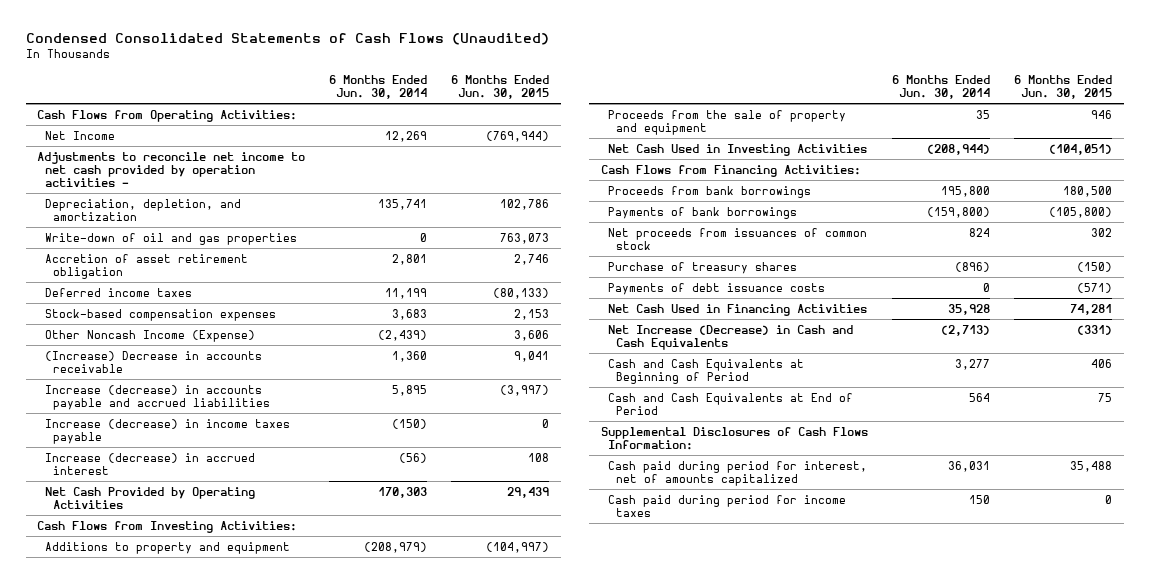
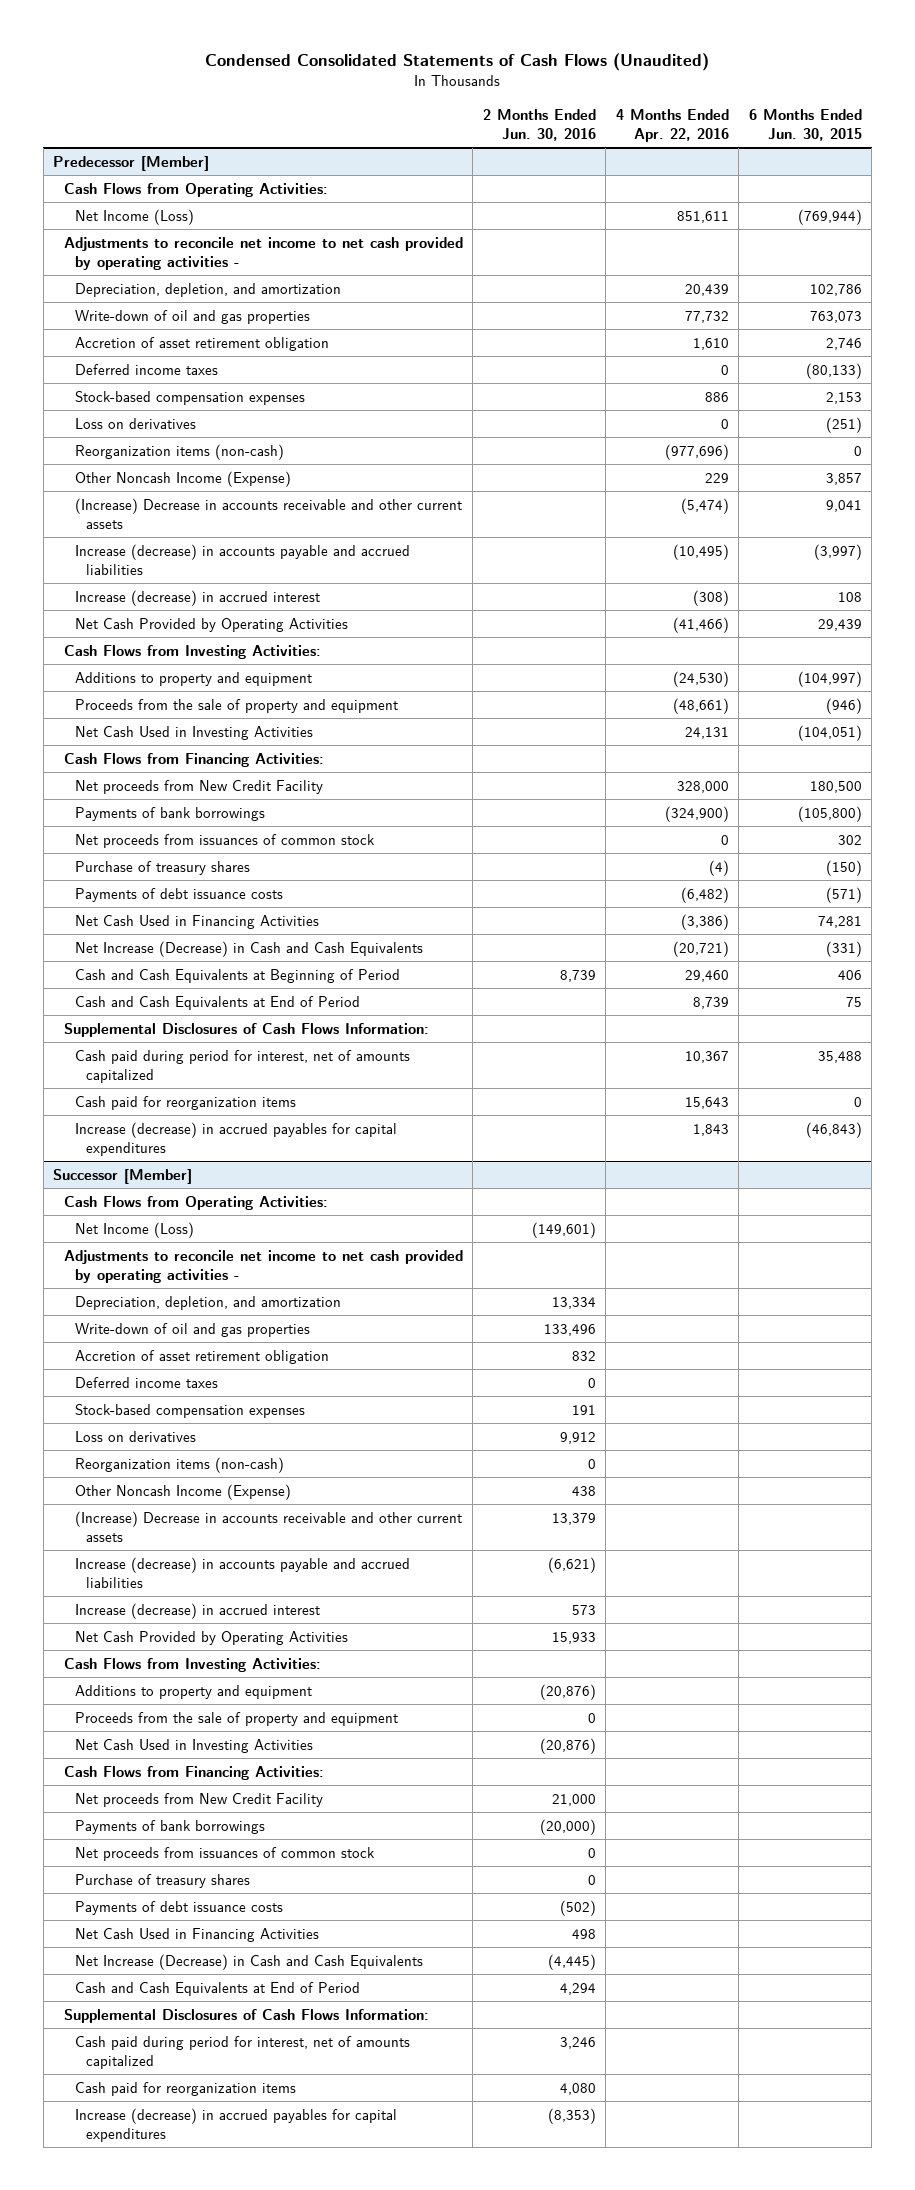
- | 6 Months Ended Jun. 30, 2014 | 6 Months Ended Jun. 30, 2015
+ | 2 Months Ended Jun. 30, 2016 | 4 Months Ended Apr. 22, 2016 | 6 Months Ended Jun. 30, 2015
+ Predecessor [Member]
- Net Income | 12,269 | (769,944)
- Adjustments to reconcile net income to net cash provided by operation activities -
+ Net Income (Loss) | | 851,611 | (769,944)
+ Adjustments to reconcile net income to net cash provided by operating activities -
- Other Noncash Income (Expense) | (2,439) | 3,606
- (Increase) Decrease in accounts receivable | 1,360 | 9,041
+ Loss on derivatives | | 0 | (251)
+ Reorganization items (non-cash) | | (977,696) | 0
+ Other Noncash Income (Expense) | | 229 | 3,857
+ (Increase) Decrease in accounts receivable and other current assets | | (5,474) | 9,041
- Increase (decrease) in income taxes payable | (150) | 0
- Proceeds from the sale of property and equipment | 35 | 946
+ Proceeds from the sale of property and equipment | | (48,661) | (946)
- Proceeds from bank borrowings | 195,800 | 180,500
+ Net proceeds from New Credit Facility | | 328,000 | 180,500
- Cash paid during period for income taxes | 150 | 0
+ Cash paid for reorganization items | | 15,643 | 0
+ Increase (decrease) in accrued payables for capital expenditures | | 1,843 | (46,843)
+ Successor [Member]
+ Cash Flows from Operating Activities:
+ Net Income (Loss) | (149,601) | |
+ Adjustments to reconcile net income to net cash provided by operating activities -
+ Depreciation, depletion, and amortization | 13,334 | |
+ Write-down of oil and gas properties | 133,496 | |
+ Accretion of asset retirement obligation | 832 | |
+ Deferred income taxes | 0 | |
+ Stock-based compensation expenses | 191 | |
+ Loss on derivatives | 9,912 | |
+ Reorganization items (non-cash) | 0 | |
+ Other Noncash Income (Expense) | 438 | |
+ (Increase) Decrease in accounts receivable and other current assets | 13,379 | |
+ Increase (decrease) in accounts payable and accrued liabilities | (6,621) | |
+ Increase (decrease) in accrued interest | 573 | |
+ Net Cash Provided by Operating Activities | 15,933 | |
+ Cash Flows from Investing Activities:
+ Additions to property and equipment | (20,876) | |
+ Proceeds from the sale of property and equipment | 0 | |
+ Net Cash Used in Investing Activities | (20,876) | |
+ Cash Flows from Financing Activities:
+ Net proceeds from New Credit Facility | 21,000 | |
+ Payments of bank borrowings | (20,000) | |
+ Net proceeds from issuances of common stock | 0 | |
+ Purchase of treasury shares | 0 | |
+ Payments of debt issuance costs | (502) | |
+ Net Cash Used in Financing Activities | 498 | |
+ Net Increase (Decrease) in Cash and Cash Equivalents | (4,445) | |
+ Cash and Cash Equivalents at End of Period | 4,294 | |
+ Supplemental Disclosures of Cash Flows Information:
+ Cash paid during period for interest, net of amounts capitalized | 3,246 | |
+ Cash paid for reorganization items | 4,080 | |
+ Increase (decrease) in accrued payables for capital expenditures | (8,353) | |

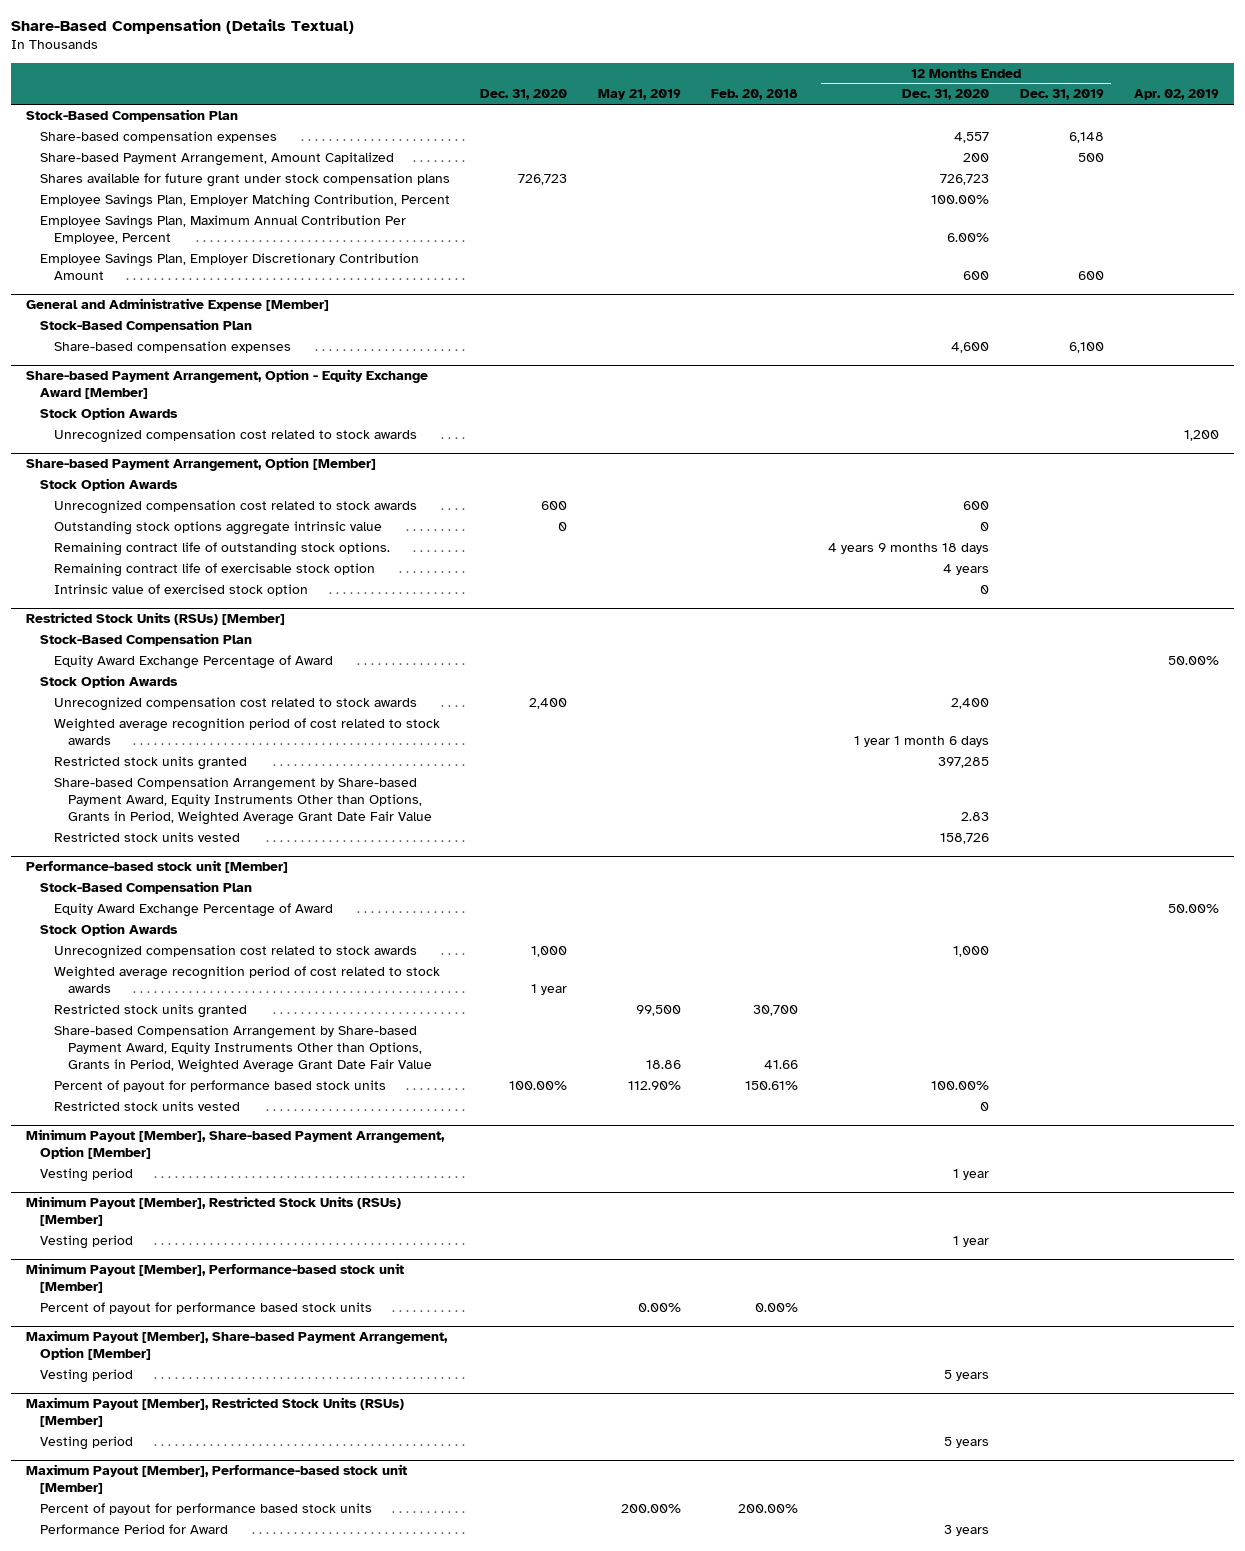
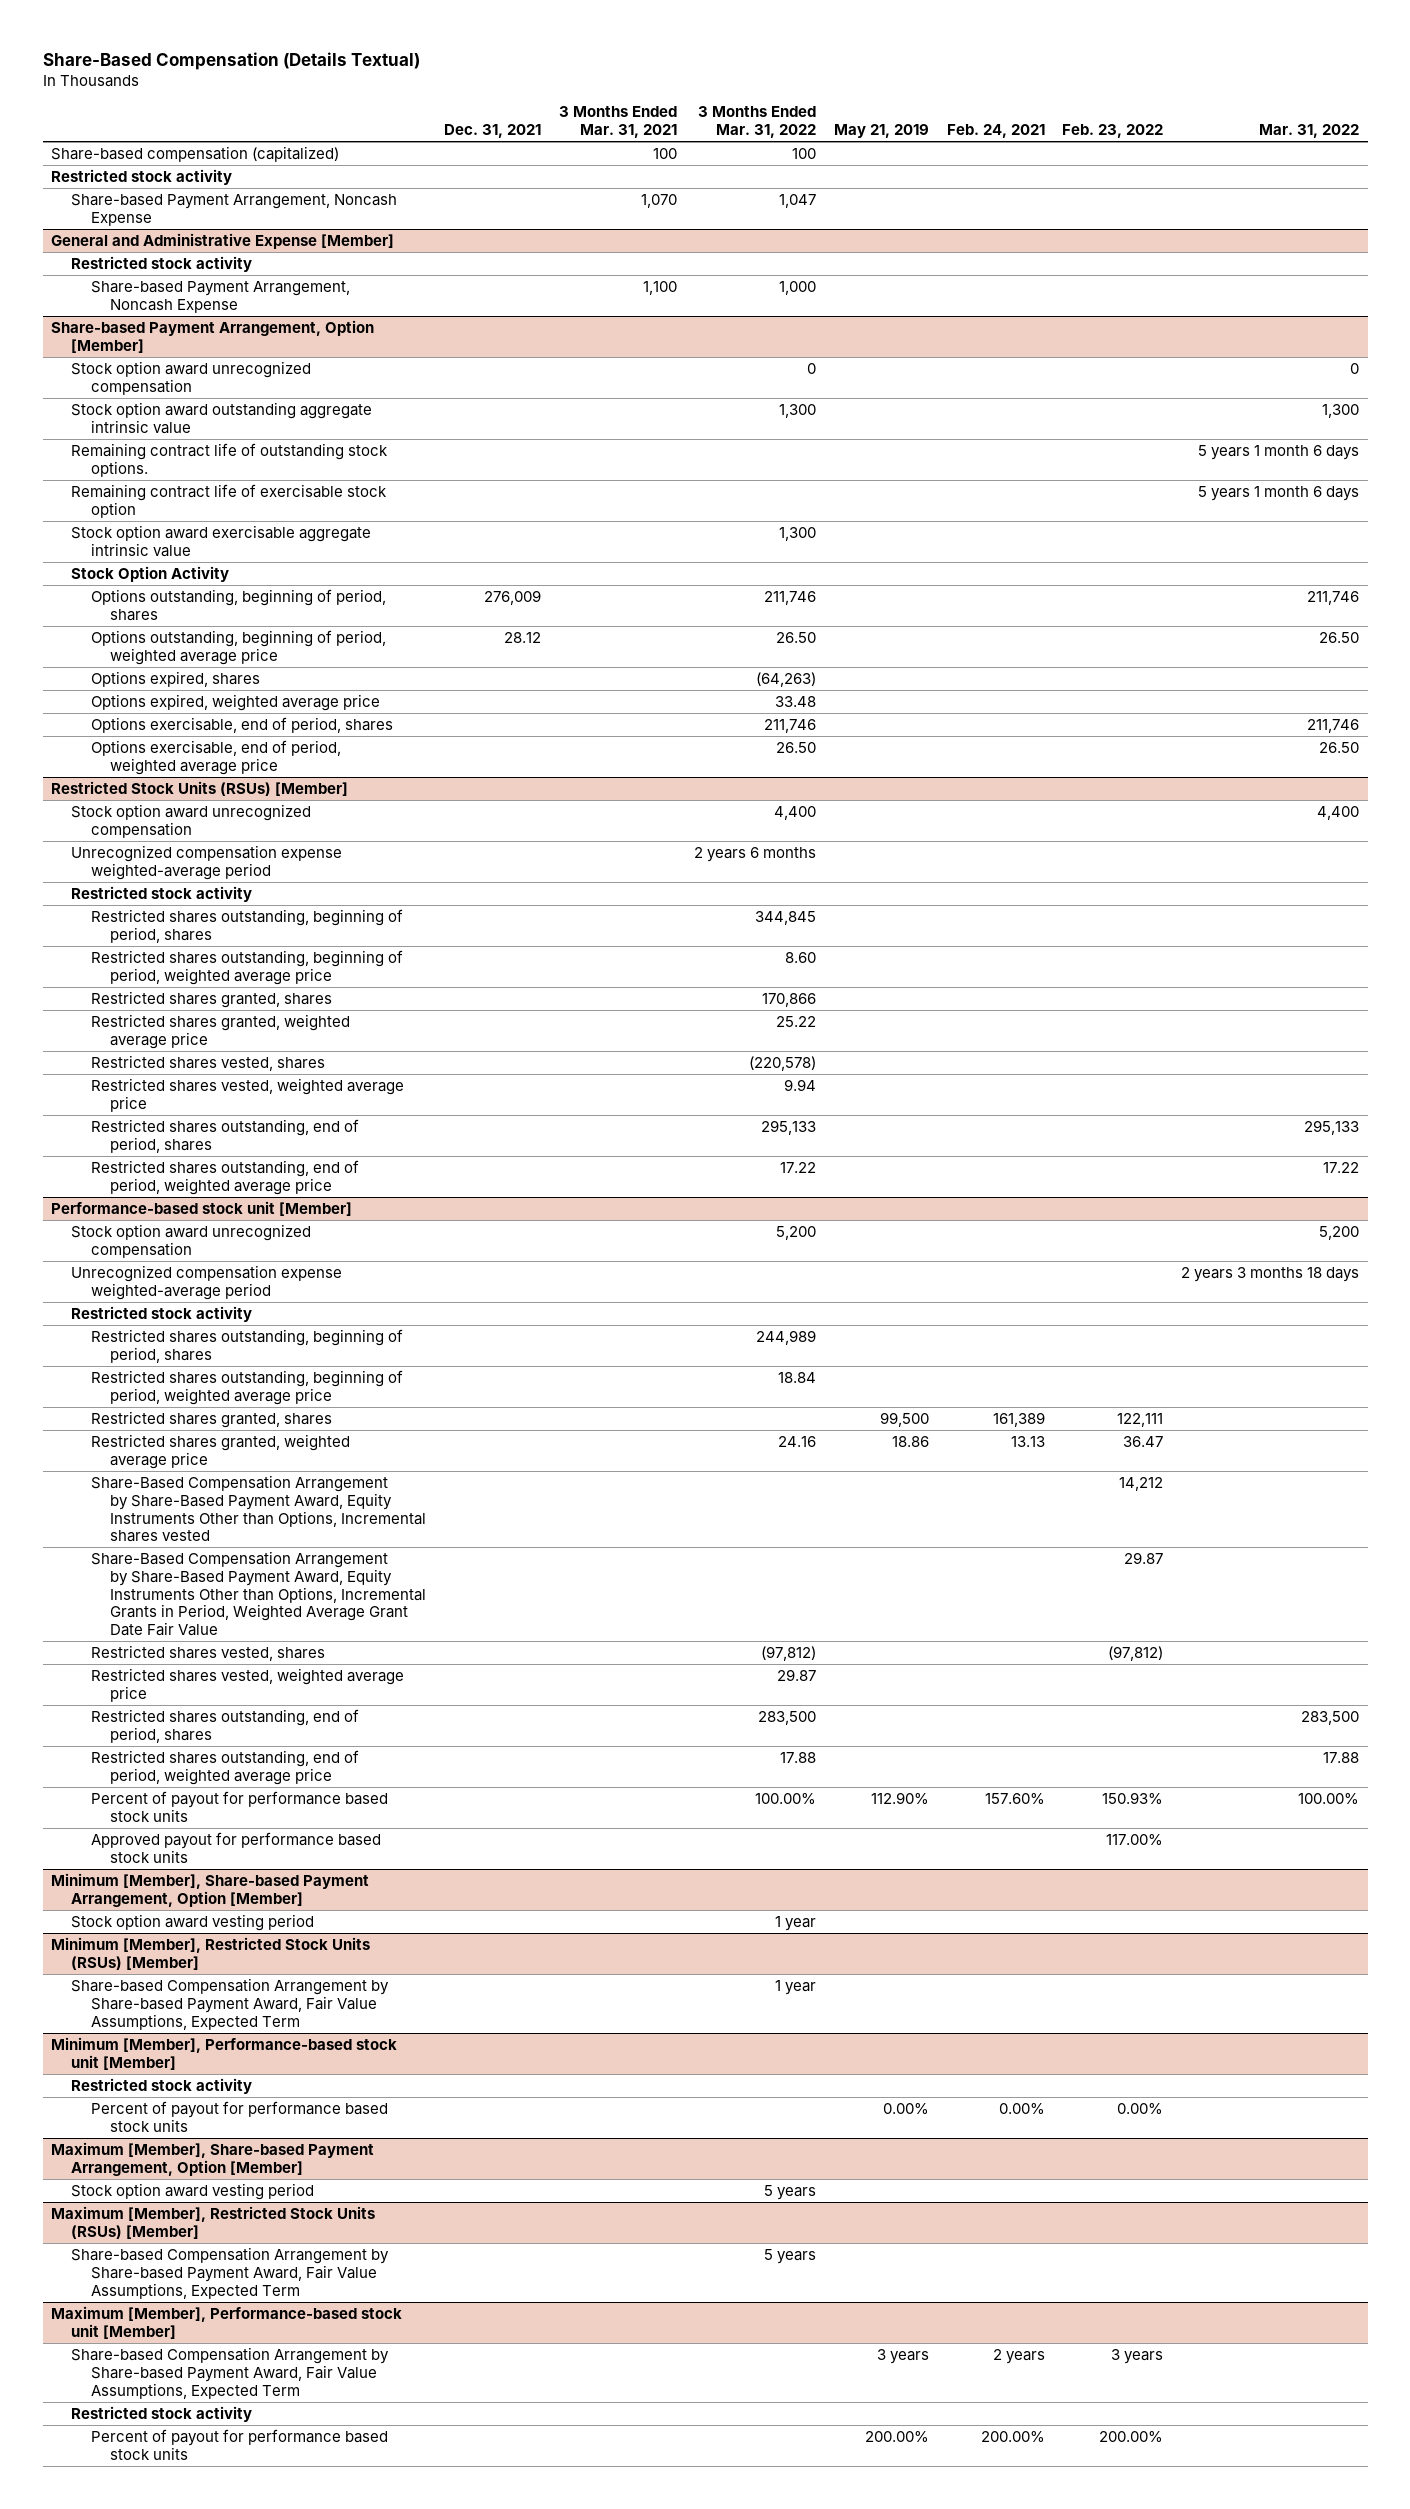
- | Dec. 31, 2020 | May 21, 2019 | Feb. 20, 2018 | 12 Months Ended Dec. 31, 2020 | 12 Months Ended Dec. 31, 2019 | Apr. 02, 2019
+ | Dec. 31, 2021 | 3 Months Ended Mar. 31, 2021 | 3 Months Ended Mar. 31, 2022 | May 21, 2019 | Feb. 24, 2021 | Feb. 23, 2022 | Mar. 31, 2022
- Stock-Based Compensation Plan
- Share-based compensation expenses | | | | 4,557 | 6,148 |
- Share-based Payment Arrangement, Amount Capitalized | | | | 200 | 500 |
- Shares available for future grant under stock compensation plans | 726,723 | | | 726,723 | |
- Employee Savings Plan, Employer Matching Contribution, Percent | | | | 100.00% | |
- Employee Savings Plan, Maximum Annual Contribution Per Employee, Percent | | | | 6.00% | |
- Employee Savings Plan, Employer Discretionary Contribution Amount | | | | 600 | 600 |
+ Share-based compensation (capitalized) | | 100 | 100 | | | |
+ Restricted stock activity
+ Share-based Payment Arrangement, Noncash Expense | | 1,070 | 1,047 | | | |
@ General and Administrative Expense [Member]
- Stock-Based Compensation Plan
- Share-based compensation expenses | | | | 4,600 | 6,100 |
- Share-based Payment Arrangement, Option - Equity Exchange Award [Member]
- Stock Option Awards
- Unrecognized compensation cost related to stock awards | | | | | | 1,200
@ General and Administrative Expense [Member]
+ Restricted stock activity
+ Share-based Payment Arrangement, Noncash Expense | | 1,100 | 1,000 | | | |
@ Share-based Payment Arrangement, Option [Member]
- Stock Option Awards
- Unrecognized compensation cost related to stock awards | 600 | | | 600 | |
- Outstanding stock options aggregate intrinsic value | 0 | | | 0 | |
+ Stock option award unrecognized compensation | | | 0 | | | | 0
+ Stock option award outstanding aggregate intrinsic value | | | 1,300 | | | | 1,300
- Intrinsic value of exercised stock option | | | | 0 | |
+ Stock option award exercisable aggregate intrinsic value | | | 1,300 | | | |
+ Stock Option Activity
+ Options outstanding, beginning of period, shares | 276,009 | | 211,746 | | | | 211,746
+ Options outstanding, beginning of period, weighted average price | 28.12 | | 26.50 | | | | 26.50
+ Options expired, shares | | | (64,263) | | | |
+ Options expired, weighted average price | | | 33.48 | | | |
+ Options exercisable, end of period, shares | | | 211,746 | | | | 211,746
+ Options exercisable, end of period, weighted average price | | | 26.50 | | | | 26.50
@ Restricted Stock Units (RSUs) [Member]
- Stock-Based Compensation Plan
- Equity Award Exchange Percentage of Award | | | | | | 50.00%
- Stock Option Awards
- Unrecognized compensation cost related to stock awards | 2,400 | | | 2,400 | |
- Weighted average recognition period of cost related to stock awards | | | | 1 year 1 month 6 days | |
- Restricted stock units granted | | | | 397,285 | |
- Share-based Compensation Arrangement by Share-based Payment Award, Equity Instruments Other than Options, Grants in Period, Weighted Average Grant Date Fair Value | | | | 2.83 | |
- Restricted stock units vested | | | | 158,726 | |
+ Stock option award unrecognized compensation | | | 4,400 | | | | 4,400
+ Unrecognized compensation expense weighted-average period | | | 2 years 6 months | | | |
+ Restricted stock activity
+ Restricted shares outstanding, beginning of period, shares | | | 344,845 | | | |
+ Restricted shares outstanding, beginning of period, weighted average price | | | 8.60 | | | |
+ Restricted shares granted, shares | | | 170,866 | | | |
+ Restricted shares granted, weighted average price | | | 25.22 | | | |
+ Restricted shares vested, shares | | | (220,578) | | | |
+ Restricted shares vested, weighted average price | | | 9.94 | | | |
+ Restricted shares outstanding, end of period, shares | | | 295,133 | | | | 295,133
+ Restricted shares outstanding, end of period, weighted average price | | | 17.22 | | | | 17.22
@ Performance-based stock unit [Member]
- Stock-Based Compensation Plan
- Equity Award Exchange Percentage of Award | | | | | | 50.00%
- Stock Option Awards
- Unrecognized compensation cost related to stock awards | 1,000 | | | 1,000 | |
- Weighted average recognition period of cost related to stock awards | 1 year | | | | |
- Restricted stock units granted | | 99,500 | 30,700 | | |
- Share-based Compensation Arrangement by Share-based Payment Award, Equity Instruments Other than Options, Grants in Period, Weighted Average Grant Date Fair Value | | 18.86 | 41.66 | | |
+ Stock option award unrecognized compensation | | | 5,200 | | | | 5,200
+ Unrecognized compensation expense weighted-average period | | | | | | | 2 years 3 months 18 days
+ Restricted stock activity
+ Restricted shares outstanding, beginning of period, shares | | | 244,989 | | | |
+ Restricted shares outstanding, beginning of period, weighted average price | | | 18.84 | | | |
+ Restricted shares granted, shares | | | | 99,500 | 161,389 | 122,111 |
+ Restricted shares granted, weighted average price | | | 24.16 | 18.86 | 13.13 | 36.47 |
+ Share-Based Compensation Arrangement by Share-Based Payment Award, Equity Instruments Other than Options, Incremental shares vested | | | | | | 14,212 |
+ Share-Based Compensation Arrangement by Share-Based Payment Award, Equity Instruments Other than Options, Incremental Grants in Period, Weighted Average Grant Date Fair Value | | | | | | 29.87 |
+ Restricted shares vested, shares | | | (97,812) | | | (97,812) |
+ Restricted shares vested, weighted average price | | | 29.87 | | | |
+ Restricted shares outstanding, end of period, shares | | | 283,500 | | | | 283,500
+ Restricted shares outstanding, end of period, weighted average price | | | 17.88 | | | | 17.88
- Restricted stock units vested | | | | 0 | |
- Minimum Payout [Member], Share-based Payment Arrangement, Option [Member]
- Vesting period | | | | 1 year | |
- Minimum Payout [Member], Restricted Stock Units (RSUs) [Member]
- Vesting period | | | | 1 year | |
- Minimum Payout [Member], Performance-based stock unit [Member]
@ Performance-based stock unit [Member]
+ Approved payout for performance based stock units | | | | | | 117.00% |
+ Minimum [Member], Share-based Payment Arrangement, Option [Member]
+ Stock option award vesting period | | | 1 year | | | |
+ Minimum [Member], Restricted Stock Units (RSUs) [Member]
+ Share-based Compensation Arrangement by Share-based Payment Award, Fair Value Assumptions, Expected Term | | | 1 year | | | |
+ Minimum [Member], Performance-based stock unit [Member]
+ Restricted stock activity
- Maximum Payout [Member], Share-based Payment Arrangement, Option [Member]
- Vesting period | | | | 5 years | |
- Maximum Payout [Member], Restricted Stock Units (RSUs) [Member]
- Vesting period | | | | 5 years | |
- Maximum Payout [Member], Performance-based stock unit [Member]
+ Maximum [Member], Share-based Payment Arrangement, Option [Member]
+ Stock option award vesting period | | | 5 years | | | |
+ Maximum [Member], Restricted Stock Units (RSUs) [Member]
+ Share-based Compensation Arrangement by Share-based Payment Award, Fair Value Assumptions, Expected Term | | | 5 years | | | |
+ Maximum [Member], Performance-based stock unit [Member]
+ Share-based Compensation Arrangement by Share-based Payment Award, Fair Value Assumptions, Expected Term | | | | 3 years | 2 years | 3 years |
+ Restricted stock activity
- Performance Period for Award | | | | 3 years | |

